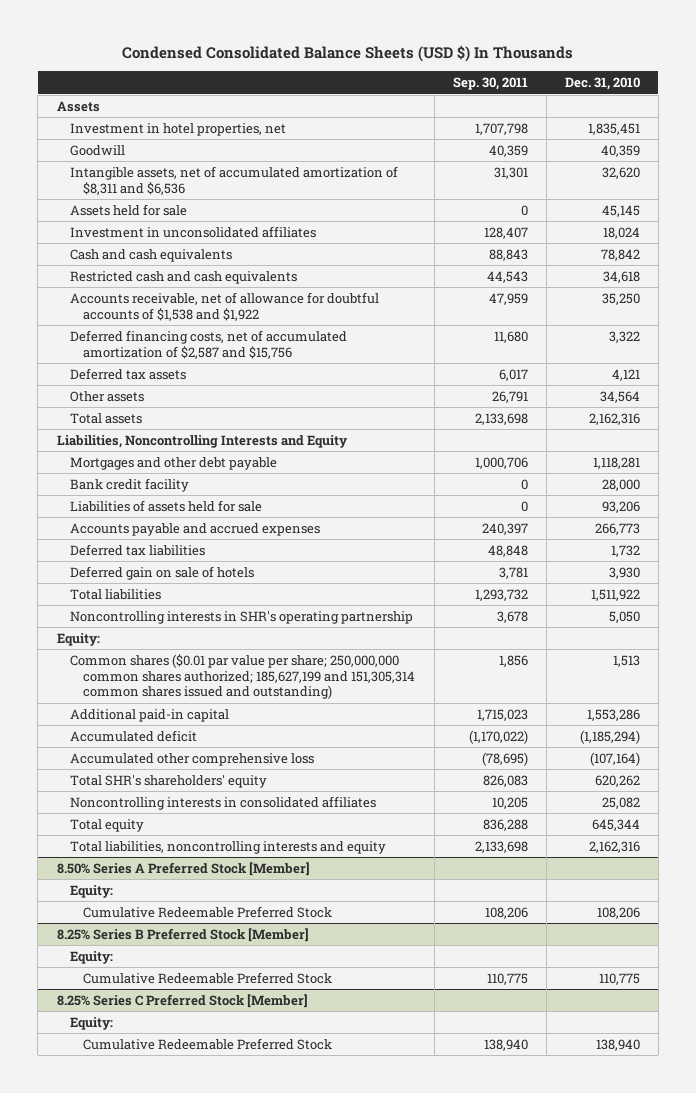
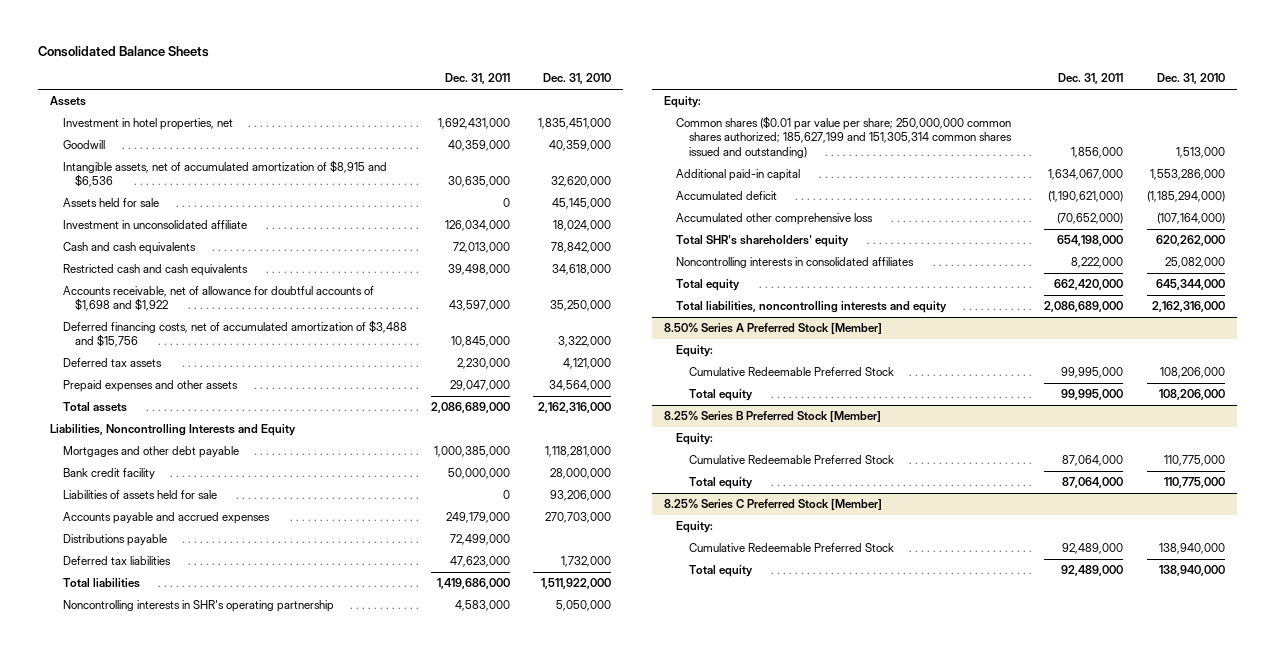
- Condensed Consolidated Balance Sheets (USD $) In Thousands
+ Consolidated Balance Sheets
- | Sep. 30, 2011 | Dec. 31, 2010
+ | Dec. 31, 2011 | Dec. 31, 2010
- Investment in hotel properties, net | 1,707,798 | 1,835,451
- Goodwill | 40,359 | 40,359
- Intangible assets, net of accumulated amortization of $8,311 and $6,536 | 31,301 | 32,620
- Assets held for sale | 0 | 45,145
- Investment in unconsolidated affiliates | 128,407 | 18,024
- Cash and cash equivalents | 88,843 | 78,842
- Restricted cash and cash equivalents | 44,543 | 34,618
- Accounts receivable, net of allowance for doubtful accounts of $1,538 and $1,922 | 47,959 | 35,250
- Deferred financing costs, net of accumulated amortization of $2,587 and $15,756 | 11,680 | 3,322
- Deferred tax assets | 6,017 | 4,121
- Other assets | 26,791 | 34,564
- Total assets | 2,133,698 | 2,162,316
+ Investment in hotel properties, net | 1,692,431,000 | 1,835,451,000
+ Goodwill | 40,359,000 | 40,359,000
+ Intangible assets, net of accumulated amortization of $8,915 and $6,536 | 30,635,000 | 32,620,000
+ Assets held for sale | 0 | 45,145,000
+ Investment in unconsolidated affiliate | 126,034,000 | 18,024,000
+ Cash and cash equivalents | 72,013,000 | 78,842,000
+ Restricted cash and cash equivalents | 39,498,000 | 34,618,000
+ Accounts receivable, net of allowance for doubtful accounts of $1,698 and $1,922 | 43,597,000 | 35,250,000
+ Deferred financing costs, net of accumulated amortization of $3,488 and $15,756 | 10,845,000 | 3,322,000
+ Deferred tax assets | 2,230,000 | 4,121,000
+ Prepaid expenses and other assets | 29,047,000 | 34,564,000
+ Total assets | 2,086,689,000 | 2,162,316,000
- Mortgages and other debt payable | 1,000,706 | 1,118,281
- Bank credit facility | 0 | 28,000
- Liabilities of assets held for sale | 0 | 93,206
- Accounts payable and accrued expenses | 240,397 | 266,773
- Deferred tax liabilities | 48,848 | 1,732
- Deferred gain on sale of hotels | 3,781 | 3,930
- Total liabilities | 1,293,732 | 1,511,922
- Noncontrolling interests in SHR's operating partnership | 3,678 | 5,050
+ Mortgages and other debt payable | 1,000,385,000 | 1,118,281,000
+ Bank credit facility | 50,000,000 | 28,000,000
+ Liabilities of assets held for sale | 0 | 93,206,000
+ Accounts payable and accrued expenses | 249,179,000 | 270,703,000
+ Distributions payable | 72,499,000 |
+ Deferred tax liabilities | 47,623,000 | 1,732,000
+ Total liabilities | 1,419,686,000 | 1,511,922,000
+ Noncontrolling interests in SHR's operating partnership | 4,583,000 | 5,050,000
- Common shares ($0.01 par value per share; 250,000,000 common shares authorized; 185,627,199 and 151,305,314 common shares issued and outstanding) | 1,856 | 1,513
- Additional paid-in capital | 1,715,023 | 1,553,286
- Accumulated deficit | (1,170,022) | (1,185,294)
- Accumulated other comprehensive loss | (78,695) | (107,164)
- Total SHR's shareholders' equity | 826,083 | 620,262
- Noncontrolling interests in consolidated affiliates | 10,205 | 25,082
- Total equity | 836,288 | 645,344
- Total liabilities, noncontrolling interests and equity | 2,133,698 | 2,162,316
+ Common shares ($0.01 par value per share; 250,000,000 common shares authorized; 185,627,199 and 151,305,314 common shares issued and outstanding) | 1,856,000 | 1,513,000
+ Additional paid-in capital | 1,634,067,000 | 1,553,286,000
+ Accumulated deficit | (1,190,621,000) | (1,185,294,000)
+ Accumulated other comprehensive loss | (70,652,000) | (107,164,000)
+ Total SHR's shareholders' equity | 654,198,000 | 620,262,000
+ Noncontrolling interests in consolidated affiliates | 8,222,000 | 25,082,000
+ Total equity | 662,420,000 | 645,344,000
+ Total liabilities, noncontrolling interests and equity | 2,086,689,000 | 2,162,316,000
@ 8.50% Series A Preferred Stock [Member]
- Cumulative Redeemable Preferred Stock | 108,206 | 108,206
+ Cumulative Redeemable Preferred Stock | 99,995,000 | 108,206,000
+ Total equity | 99,995,000 | 108,206,000
@ 8.25% Series B Preferred Stock [Member]
- Cumulative Redeemable Preferred Stock | 110,775 | 110,775
+ Cumulative Redeemable Preferred Stock | 87,064,000 | 110,775,000
+ Total equity | 87,064,000 | 110,775,000
@ 8.25% Series C Preferred Stock [Member]
- Cumulative Redeemable Preferred Stock | 138,940 | 138,940
+ Cumulative Redeemable Preferred Stock | 92,489,000 | 138,940,000
+ Total equity | 92,489,000 | 138,940,000

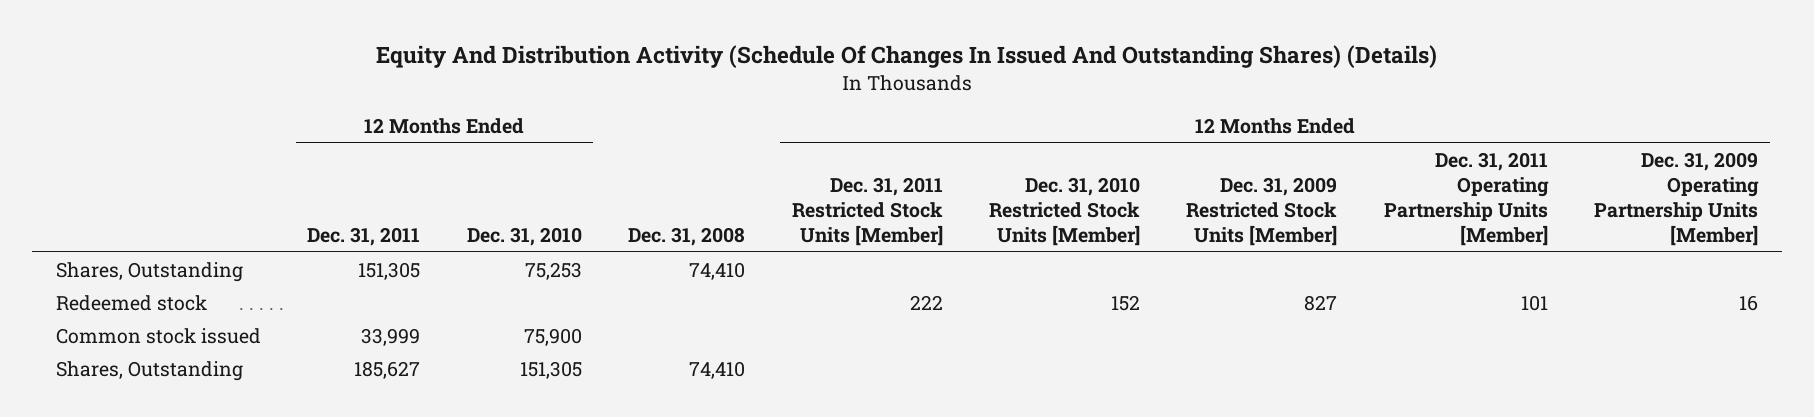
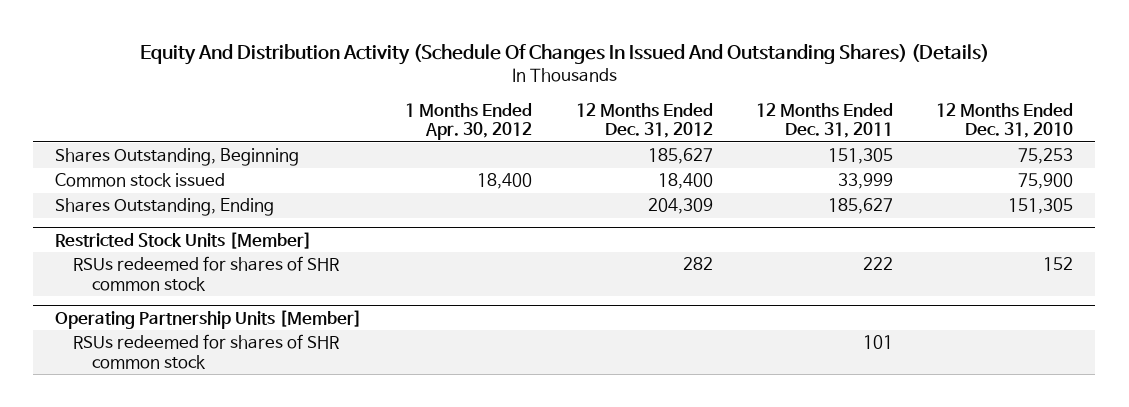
- | 12 Months Ended Dec. 31, 2011 | 12 Months Ended Dec. 31, 2010 | Dec. 31, 2008 | 12 Months Ended Dec. 31, 2011 Restricted Stock Units [Member] | 12 Months Ended Dec. 31, 2010 Restricted Stock Units [Member] | 12 Months Ended Dec. 31, 2009 Restricted Stock Units [Member] | 12 Months Ended Dec. 31, 2011 Operating Partnership Units [Member] | 12 Months Ended Dec. 31, 2009 Operating Partnership Units [Member]
+ | 1 Months Ended Apr. 30, 2012 | 12 Months Ended Dec. 31, 2012 | 12 Months Ended Dec. 31, 2011 | 12 Months Ended Dec. 31, 2010
- Shares, Outstanding | 151,305 | 75,253 | 74,410 | | | | |
- Redeemed stock | | | | 222 | 152 | 827 | 101 | 16
+ Shares Outstanding, Beginning | | 185,627 | 151,305 | 75,253
- Shares, Outstanding | 185,627 | 151,305 | 74,410 | | | | |
+ Shares Outstanding, Ending | | 204,309 | 185,627 | 151,305
+ Restricted Stock Units [Member]
+ RSUs redeemed for shares of SHR common stock | | 282 | 222 | 152
+ Operating Partnership Units [Member]
+ RSUs redeemed for shares of SHR common stock | | | 101 |

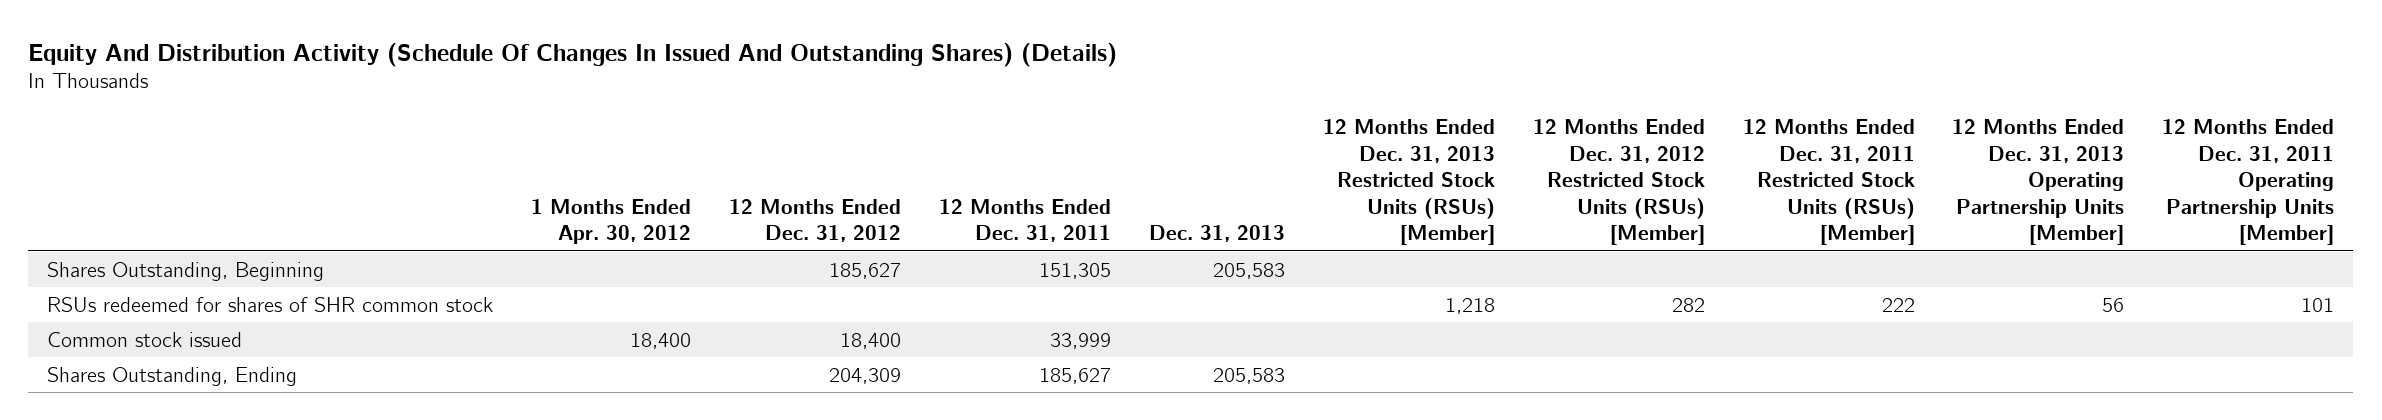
- | 1 Months Ended Apr. 30, 2012 | 12 Months Ended Dec. 31, 2012 | 12 Months Ended Dec. 31, 2011 | 12 Months Ended Dec. 31, 2010
+ | 1 Months Ended Apr. 30, 2012 | 12 Months Ended Dec. 31, 2012 | 12 Months Ended Dec. 31, 2011 | Dec. 31, 2013 | 12 Months Ended Dec. 31, 2013 Restricted Stock Units (RSUs) [Member] | 12 Months Ended Dec. 31, 2012 Restricted Stock Units (RSUs) [Member] | 12 Months Ended Dec. 31, 2011 Restricted Stock Units (RSUs) [Member] | 12 Months Ended Dec. 31, 2013 Operating Partnership Units [Member] | 12 Months Ended Dec. 31, 2011 Operating Partnership Units [Member]
+ RSUs redeemed for shares of SHR common stock | | | | | 1,218 | 282 | 222 | 56 | 101
- Restricted Stock Units [Member]
- RSUs redeemed for shares of SHR common stock | | 282 | 222 | 152
- Operating Partnership Units [Member]
- RSUs redeemed for shares of SHR common stock | | | 101 |

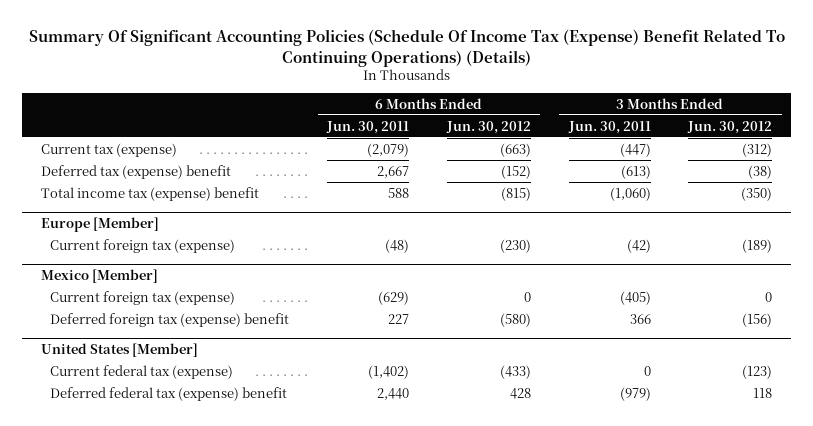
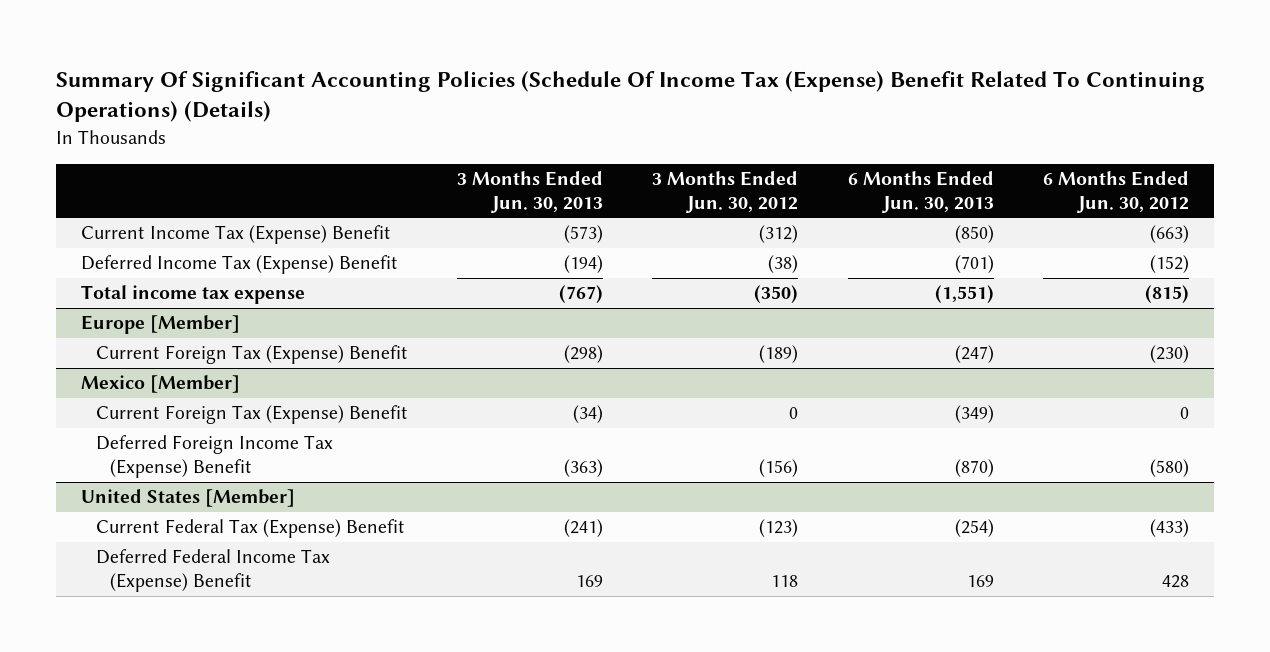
- | 6 Months Ended Jun. 30, 2011 | 6 Months Ended Jun. 30, 2012 | 3 Months Ended Jun. 30, 2011 | 3 Months Ended Jun. 30, 2012
+ | 3 Months Ended Jun. 30, 2013 | 3 Months Ended Jun. 30, 2012 | 6 Months Ended Jun. 30, 2013 | 6 Months Ended Jun. 30, 2012
- Current tax (expense) | (2,079) | (663) | (447) | (312)
- Deferred tax (expense) benefit | 2,667 | (152) | (613) | (38)
- Total income tax (expense) benefit | 588 | (815) | (1,060) | (350)
+ Current Income Tax (Expense) Benefit | (573) | (312) | (850) | (663)
+ Deferred Income Tax (Expense) Benefit | (194) | (38) | (701) | (152)
+ Total income tax expense | (767) | (350) | (1,551) | (815)
@ Europe [Member]
- Current foreign tax (expense) | (48) | (230) | (42) | (189)
+ Current Foreign Tax (Expense) Benefit | (298) | (189) | (247) | (230)
@ Mexico [Member]
- Current foreign tax (expense) | (629) | 0 | (405) | 0
- Deferred foreign tax (expense) benefit | 227 | (580) | 366 | (156)
+ Current Foreign Tax (Expense) Benefit | (34) | 0 | (349) | 0
+ Deferred Foreign Income Tax (Expense) Benefit | (363) | (156) | (870) | (580)
@ United States [Member]
- Current federal tax (expense) | (1,402) | (433) | 0 | (123)
- Deferred federal tax (expense) benefit | 2,440 | 428 | (979) | 118
+ Current Federal Tax (Expense) Benefit | (241) | (123) | (254) | (433)
+ Deferred Federal Income Tax (Expense) Benefit | 169 | 118 | 169 | 428

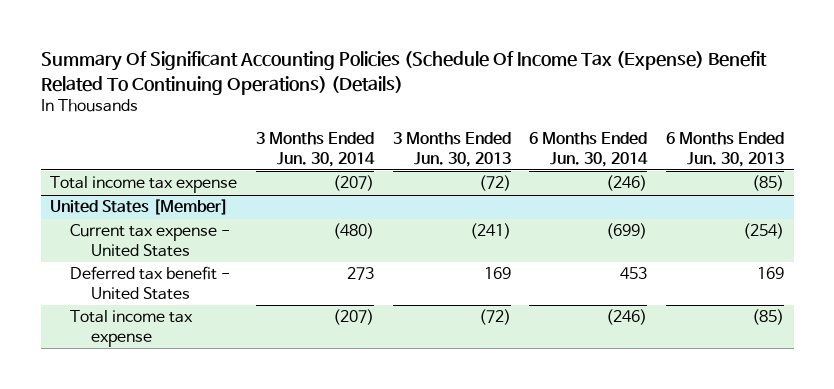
- | 3 Months Ended Jun. 30, 2013 | 3 Months Ended Jun. 30, 2012 | 6 Months Ended Jun. 30, 2013 | 6 Months Ended Jun. 30, 2012
+ | 3 Months Ended Jun. 30, 2014 | 3 Months Ended Jun. 30, 2013 | 6 Months Ended Jun. 30, 2014 | 6 Months Ended Jun. 30, 2013
- Current Income Tax (Expense) Benefit | (573) | (312) | (850) | (663)
- Deferred Income Tax (Expense) Benefit | (194) | (38) | (701) | (152)
- Total income tax expense | (767) | (350) | (1,551) | (815)
- Europe [Member]
- Current Foreign Tax (Expense) Benefit | (298) | (189) | (247) | (230)
- Mexico [Member]
- Current Foreign Tax (Expense) Benefit | (34) | 0 | (349) | 0
- Deferred Foreign Income Tax (Expense) Benefit | (363) | (156) | (870) | (580)
+ Total income tax expense | (207) | (72) | (246) | (85)
@ United States [Member]
- Current Federal Tax (Expense) Benefit | (241) | (123) | (254) | (433)
- Deferred Federal Income Tax (Expense) Benefit | 169 | 118 | 169 | 428
+ Current tax expense - United States | (480) | (241) | (699) | (254)
+ Deferred tax benefit - United States | 273 | 169 | 453 | 169
+ Total income tax expense | (207) | (72) | (246) | (85)

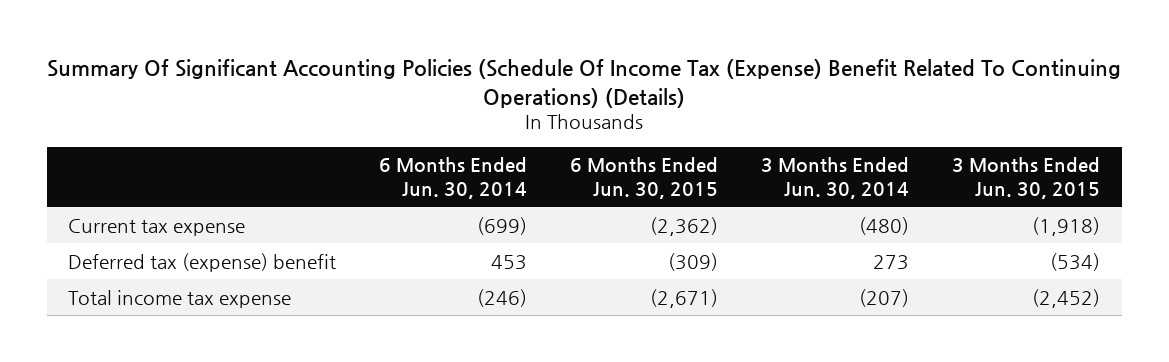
- | 3 Months Ended Jun. 30, 2014 | 3 Months Ended Jun. 30, 2013 | 6 Months Ended Jun. 30, 2014 | 6 Months Ended Jun. 30, 2013
+ | 6 Months Ended Jun. 30, 2014 | 6 Months Ended Jun. 30, 2015 | 3 Months Ended Jun. 30, 2014 | 3 Months Ended Jun. 30, 2015
- Total income tax expense | (207) | (72) | (246) | (85)
- United States [Member]
- Current tax expense - United States | (480) | (241) | (699) | (254)
- Deferred tax benefit - United States | 273 | 169 | 453 | 169
+ Current tax expense | (699) | (2,362) | (480) | (1,918)
+ Deferred tax (expense) benefit | 453 | (309) | 273 | (534)

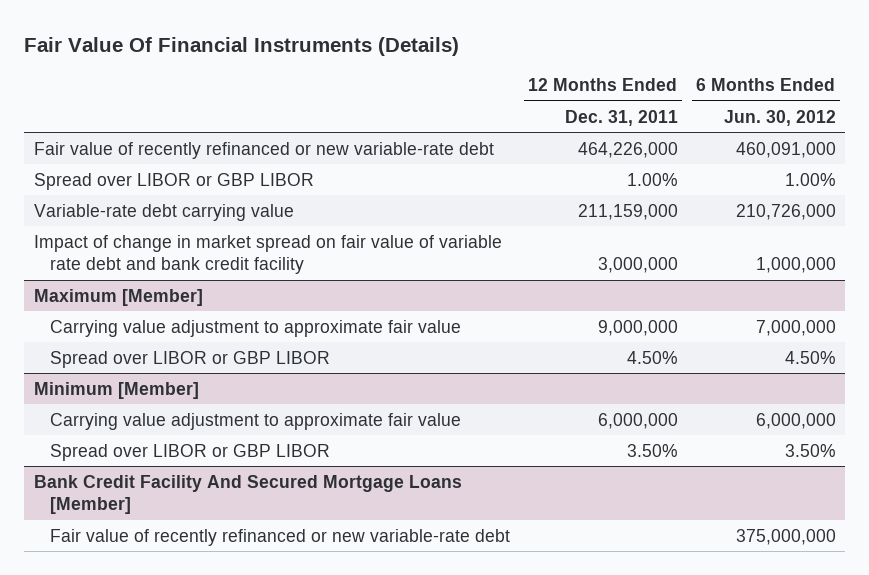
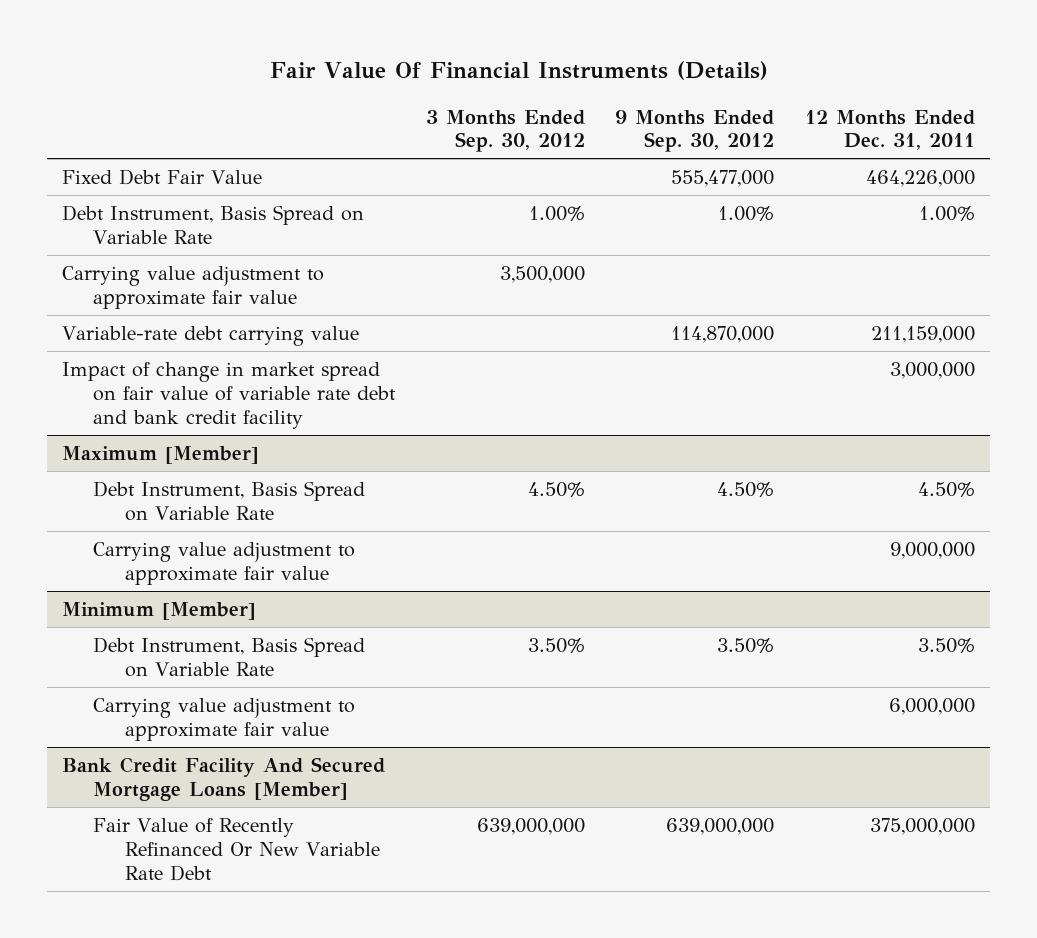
- | 12 Months Ended Dec. 31, 2011 | 6 Months Ended Jun. 30, 2012
+ | 3 Months Ended Sep. 30, 2012 | 9 Months Ended Sep. 30, 2012 | 12 Months Ended Dec. 31, 2011
- Fair value of recently refinanced or new variable-rate debt | 464,226,000 | 460,091,000
- Spread over LIBOR or GBP LIBOR | 1.00% | 1.00%
+ Fixed Debt Fair Value | | 555,477,000 | 464,226,000
+ Debt Instrument, Basis Spread on Variable Rate | 1.00% | 1.00% | 1.00%
+ Carrying value adjustment to approximate fair value | 3,500,000 | |
@ Maximum [Member]
+ Debt Instrument, Basis Spread on Variable Rate | 4.50% | 4.50% | 4.50%
- Spread over LIBOR or GBP LIBOR | 4.50% | 4.50%
@ Minimum [Member]
+ Debt Instrument, Basis Spread on Variable Rate | 3.50% | 3.50% | 3.50%
- Spread over LIBOR or GBP LIBOR | 3.50% | 3.50%
@ Bank Credit Facility And Secured Mortgage Loans [Member]
- Fair value of recently refinanced or new variable-rate debt | | 375,000,000
+ Fair Value of Recently Refinanced Or New Variable Rate Debt | 639,000,000 | 639,000,000 | 375,000,000

